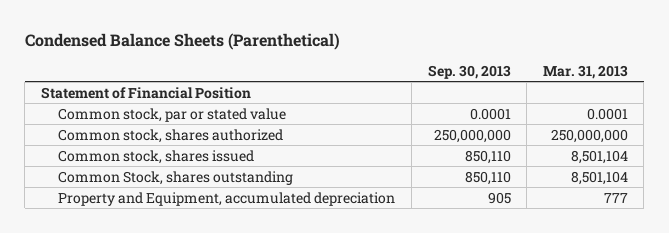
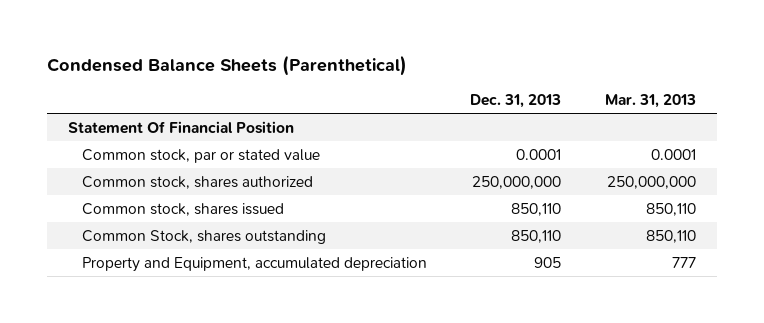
- | Sep. 30, 2013 | Mar. 31, 2013
+ | Dec. 31, 2013 | Mar. 31, 2013
- Statement of Financial Position
+ Statement Of Financial Position
- Common stock, shares issued | 850,110 | 8,501,104
- Common Stock, shares outstanding | 850,110 | 8,501,104
+ Common stock, shares issued | 850,110 | 850,110
+ Common Stock, shares outstanding | 850,110 | 850,110

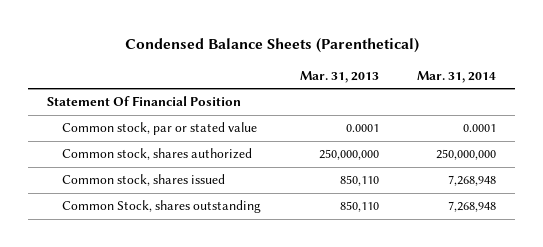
- | Dec. 31, 2013 | Mar. 31, 2013
+ | Mar. 31, 2013 | Mar. 31, 2014
- Property and Equipment, accumulated depreciation | 905 | 777

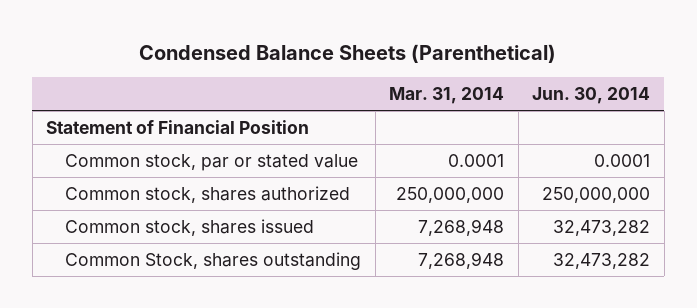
- | Mar. 31, 2013 | Mar. 31, 2014
+ | Mar. 31, 2014 | Jun. 30, 2014
- Statement Of Financial Position
+ Statement of Financial Position

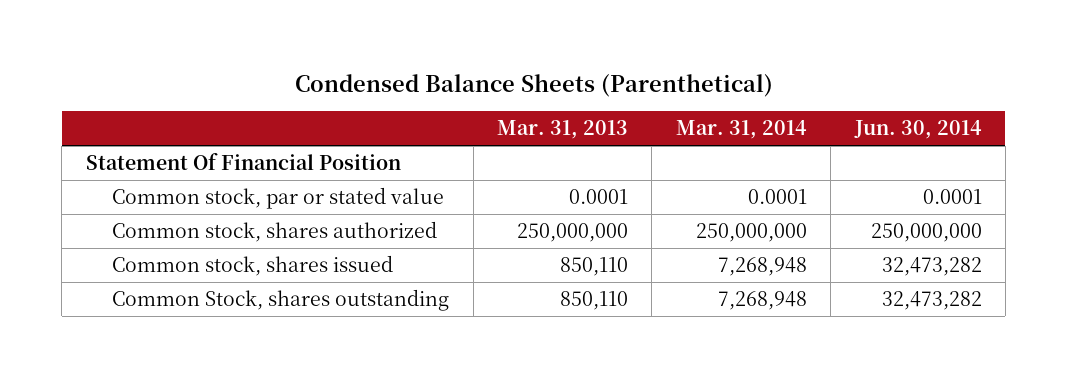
- | Mar. 31, 2014 | Jun. 30, 2014
+ | Mar. 31, 2013 | Mar. 31, 2014 | Jun. 30, 2014
- Statement of Financial Position
+ Statement Of Financial Position

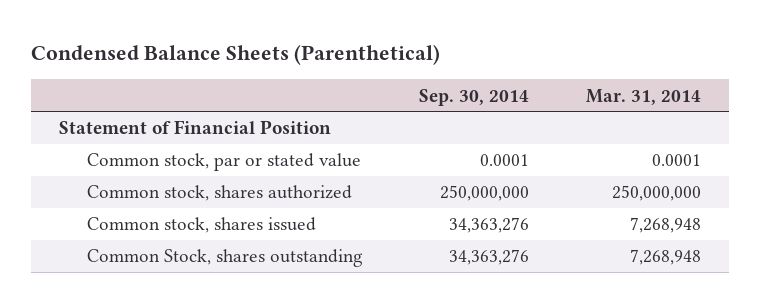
- | Mar. 31, 2013 | Mar. 31, 2014 | Jun. 30, 2014
+ | Sep. 30, 2014 | Mar. 31, 2014
- Statement Of Financial Position
+ Statement of Financial Position

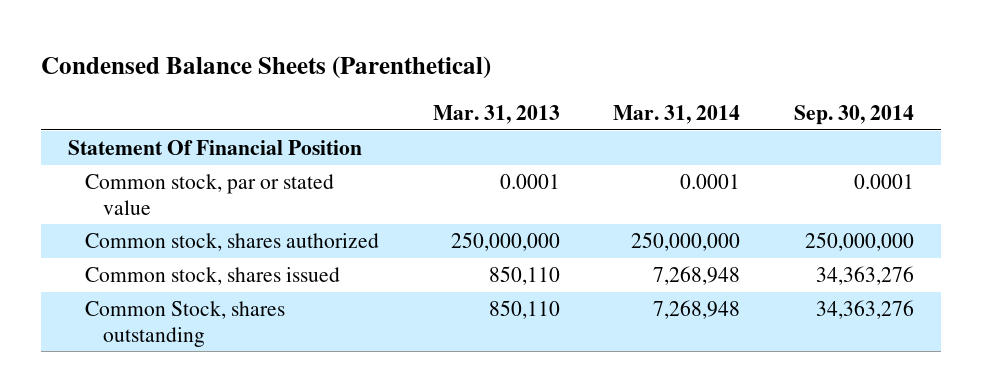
- | Sep. 30, 2014 | Mar. 31, 2014
+ | Mar. 31, 2013 | Mar. 31, 2014 | Sep. 30, 2014
- Statement of Financial Position
+ Statement Of Financial Position

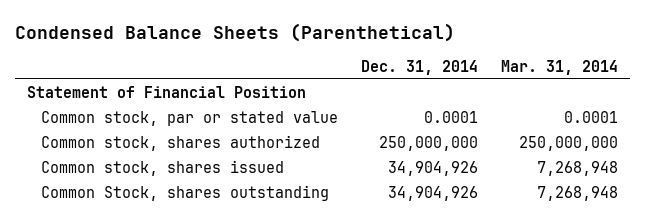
- | Mar. 31, 2013 | Mar. 31, 2014 | Sep. 30, 2014
+ | Dec. 31, 2014 | Mar. 31, 2014
- Statement Of Financial Position
+ Statement of Financial Position

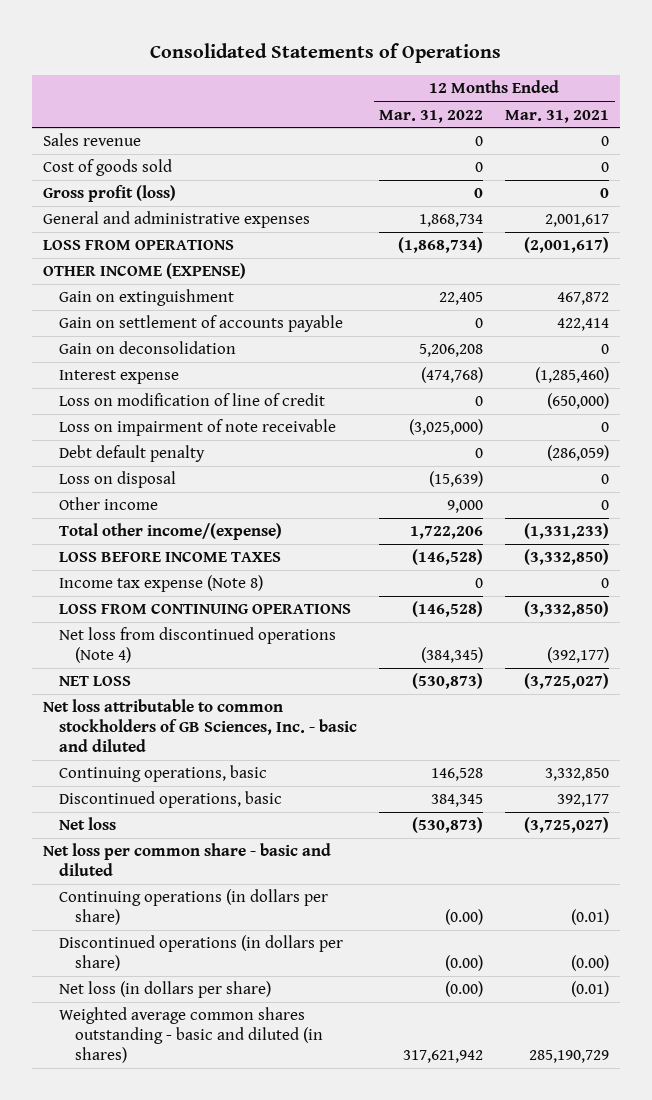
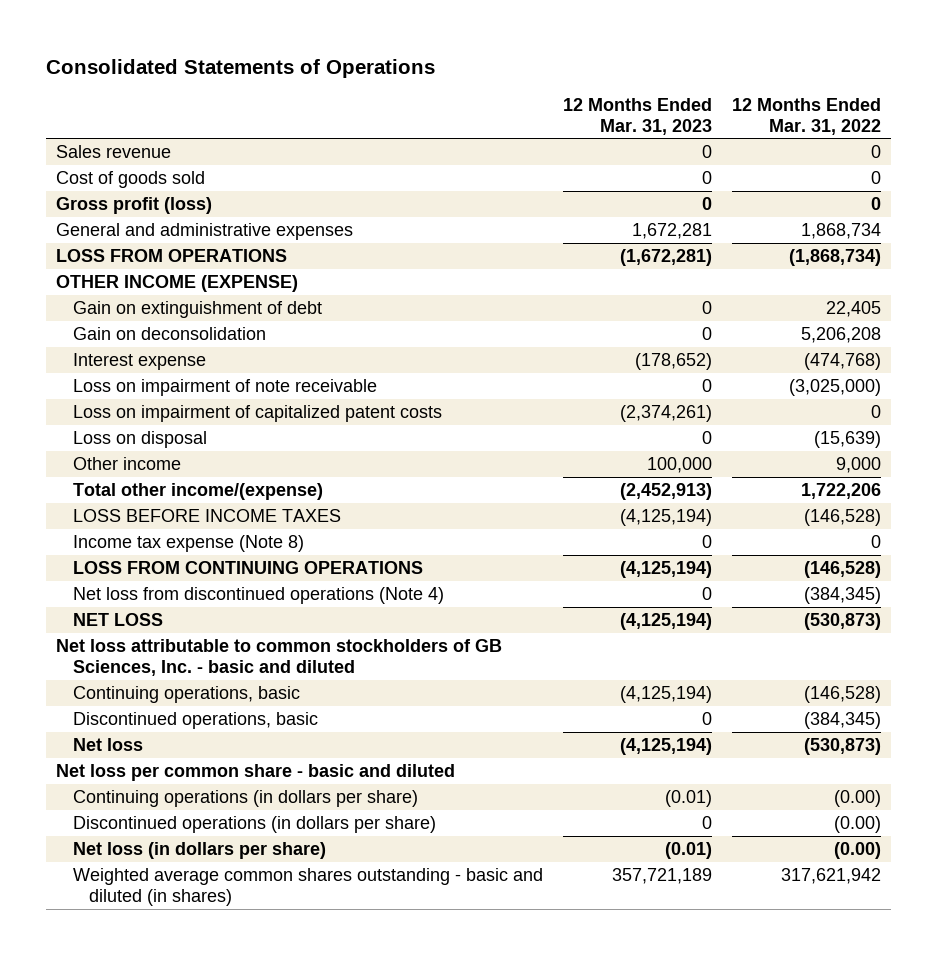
- | 12 Months Ended Mar. 31, 2022 | 12 Months Ended Mar. 31, 2021
+ | 12 Months Ended Mar. 31, 2023 | 12 Months Ended Mar. 31, 2022
- Gain on extinguishment | 22,405 | 467,872
- Gain on settlement of accounts payable | 0 | 422,414
+ Gain on extinguishment of debt | 0 | 22,405
- Loss on modification of line of credit | 0 | (650,000)
- Debt default penalty | 0 | (286,059)
+ Loss on impairment of capitalized patent costs | (2,374,261) | 0
- Continuing operations, basic | 146,528 | 3,332,850
- Discontinued operations, basic | 384,345 | 392,177
+ Continuing operations, basic | (4,125,194) | (146,528)
+ Discontinued operations, basic | 0 | (384,345)

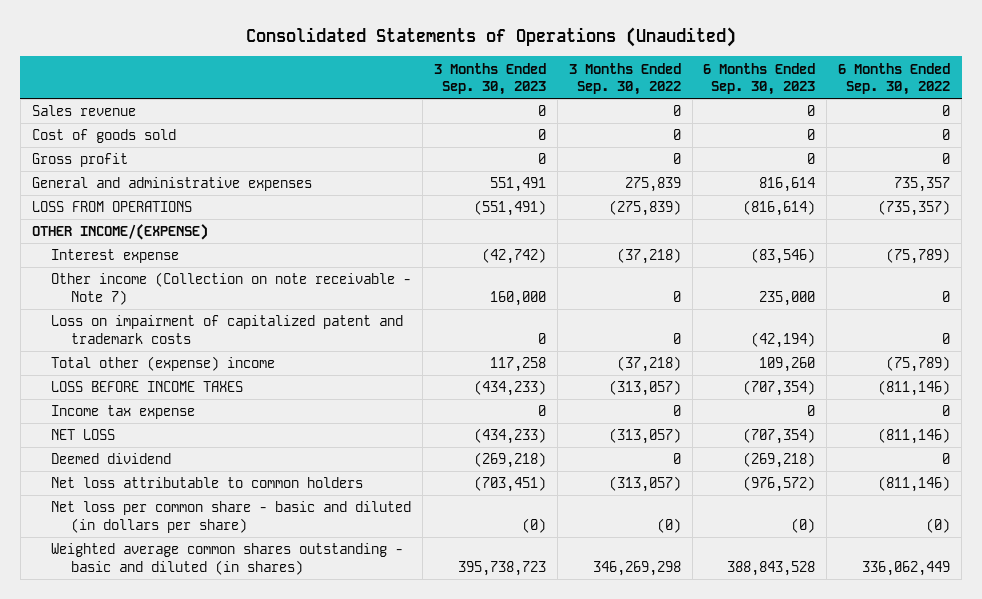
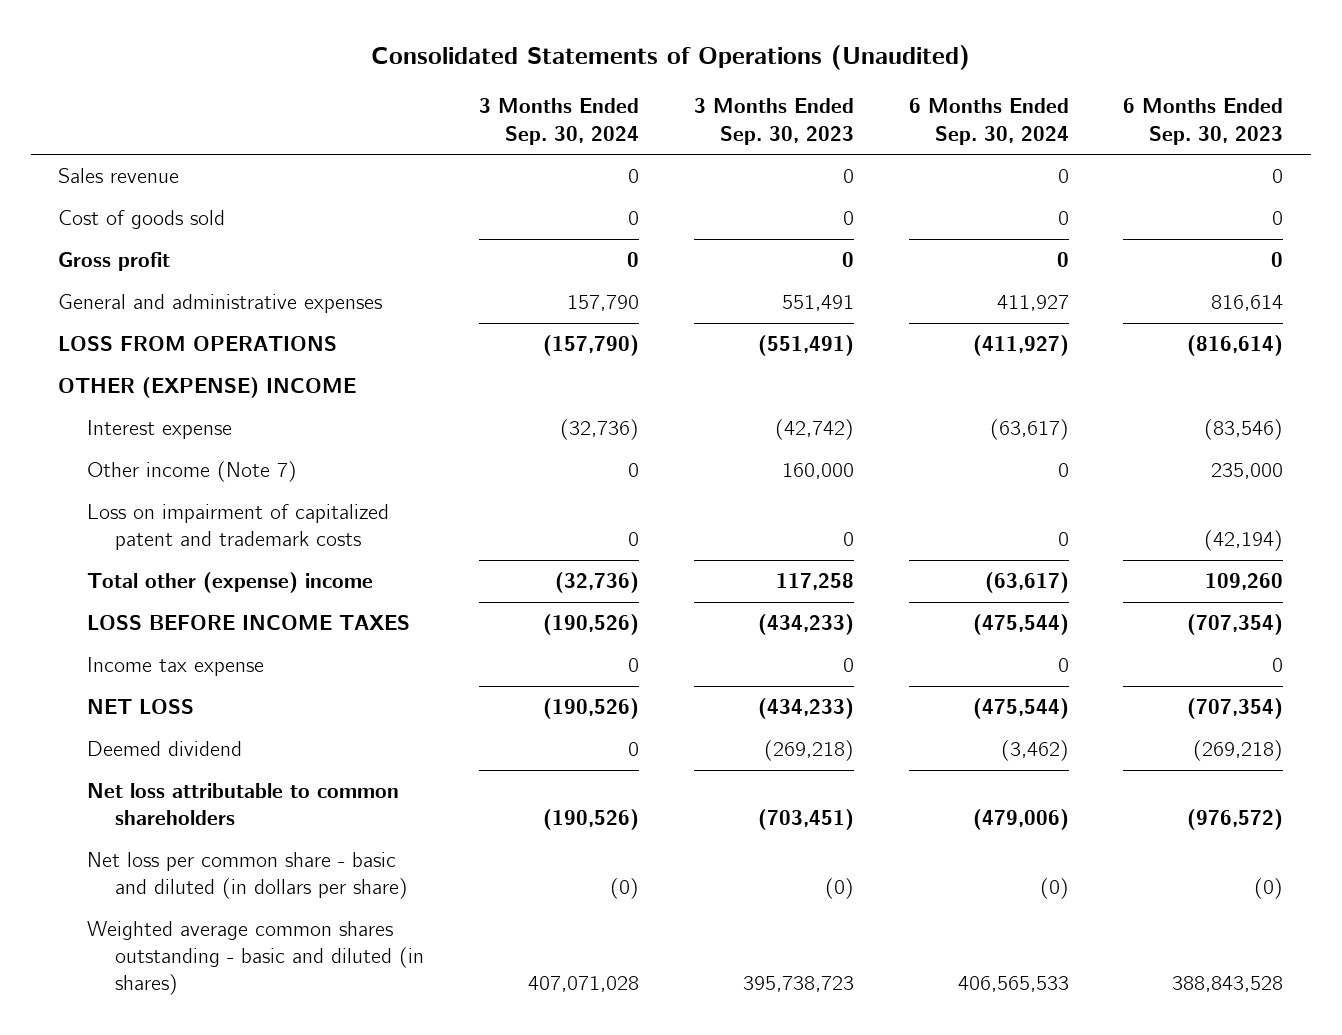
- | 3 Months Ended Sep. 30, 2023 | 3 Months Ended Sep. 30, 2022 | 6 Months Ended Sep. 30, 2023 | 6 Months Ended Sep. 30, 2022
+ | 3 Months Ended Sep. 30, 2024 | 3 Months Ended Sep. 30, 2023 | 6 Months Ended Sep. 30, 2024 | 6 Months Ended Sep. 30, 2023
- OTHER INCOME/(EXPENSE)
+ OTHER (EXPENSE) INCOME
- Other income (Collection on note receivable - Note 7) | 160,000 | 0 | 235,000 | 0
+ Other income (Note 7) | 0 | 160,000 | 0 | 235,000
- Net loss attributable to common holders | (703,451) | (313,057) | (976,572) | (811,146)
+ Net loss attributable to common shareholders | (190,526) | (703,451) | (479,006) | (976,572)

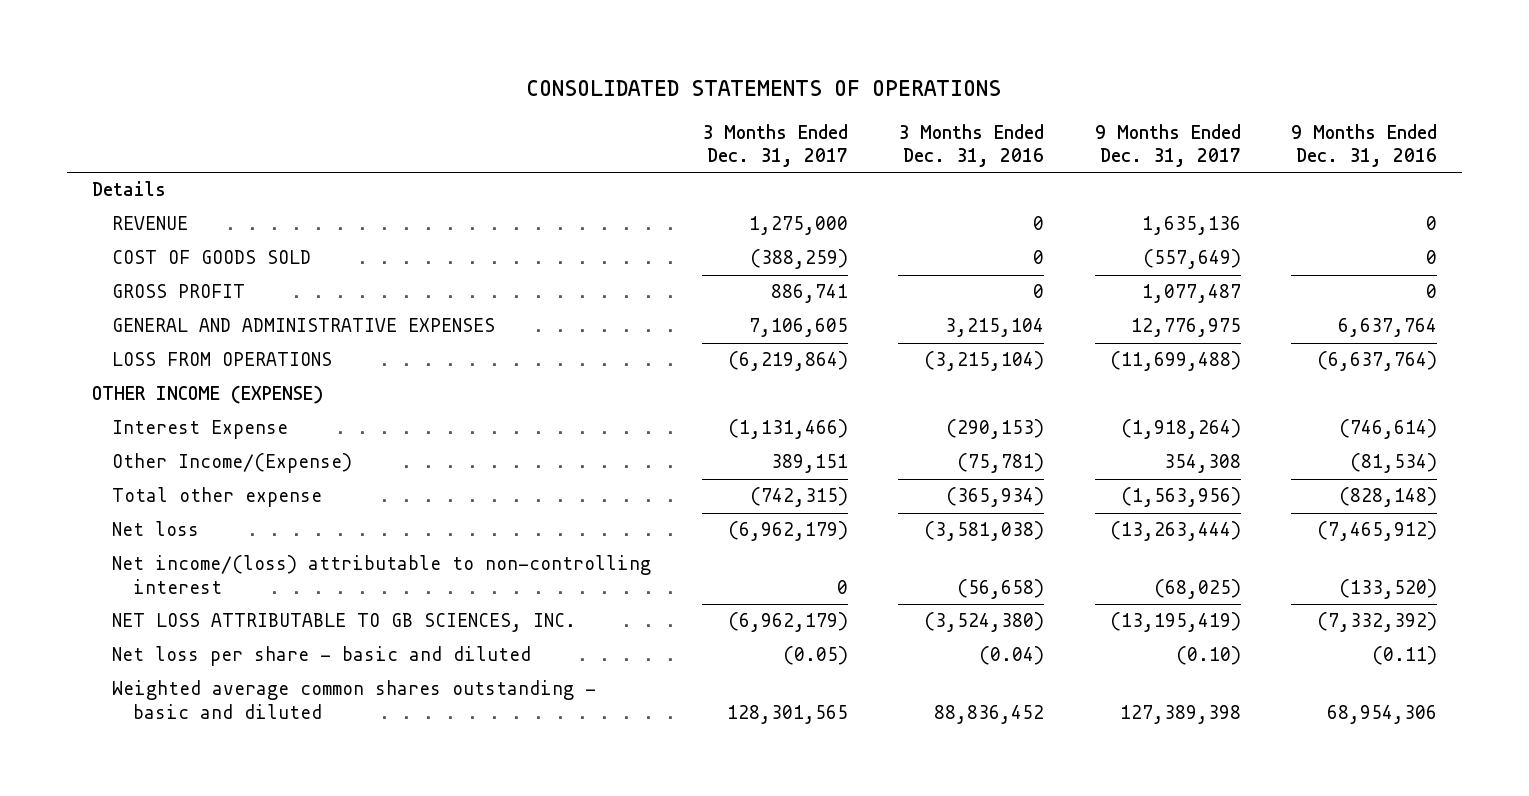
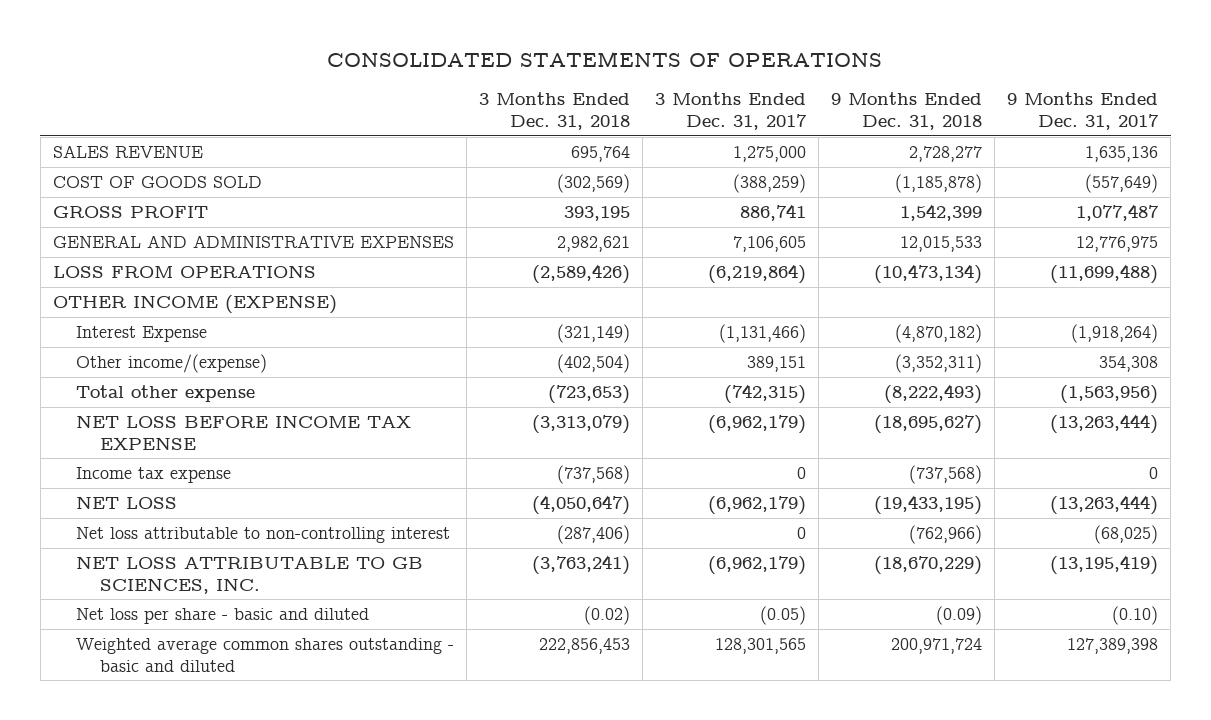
- | 3 Months Ended Dec. 31, 2017 | 3 Months Ended Dec. 31, 2016 | 9 Months Ended Dec. 31, 2017 | 9 Months Ended Dec. 31, 2016
+ | 3 Months Ended Dec. 31, 2018 | 3 Months Ended Dec. 31, 2017 | 9 Months Ended Dec. 31, 2018 | 9 Months Ended Dec. 31, 2017
- Details
- REVENUE | 1,275,000 | 0 | 1,635,136 | 0
+ SALES REVENUE | 695,764 | 1,275,000 | 2,728,277 | 1,635,136
- Other Income/(Expense) | 389,151 | (75,781) | 354,308 | (81,534)
+ Other income/(expense) | (402,504) | 389,151 | (3,352,311) | 354,308
- Net loss | (6,962,179) | (3,581,038) | (13,263,444) | (7,465,912)
- Net income/(loss) attributable to non-controlling interest | 0 | (56,658) | (68,025) | (133,520)
+ NET LOSS BEFORE INCOME TAX EXPENSE | (3,313,079) | (6,962,179) | (18,695,627) | (13,263,444)
+ Income tax expense | (737,568) | 0 | (737,568) | 0
+ NET LOSS | (4,050,647) | (6,962,179) | (19,433,195) | (13,263,444)
+ Net loss attributable to non-controlling interest | (287,406) | 0 | (762,966) | (68,025)

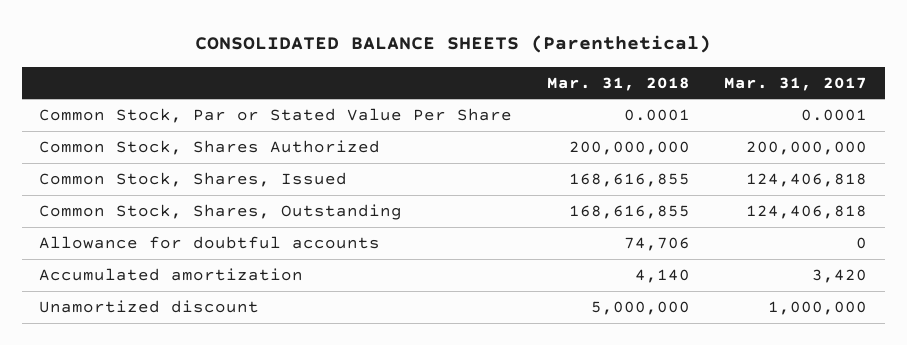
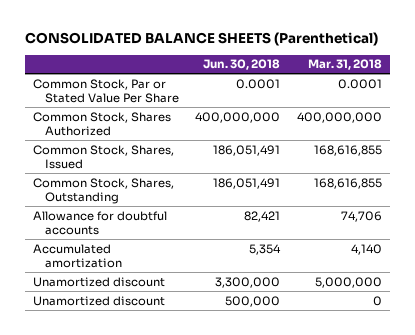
- | Mar. 31, 2018 | Mar. 31, 2017
+ | Jun. 30, 2018 | Mar. 31, 2018
- Common Stock, Shares Authorized | 200,000,000 | 200,000,000
+ Common Stock, Shares Authorized | 400,000,000 | 400,000,000
+ Unamortized discount | 500,000 | 0

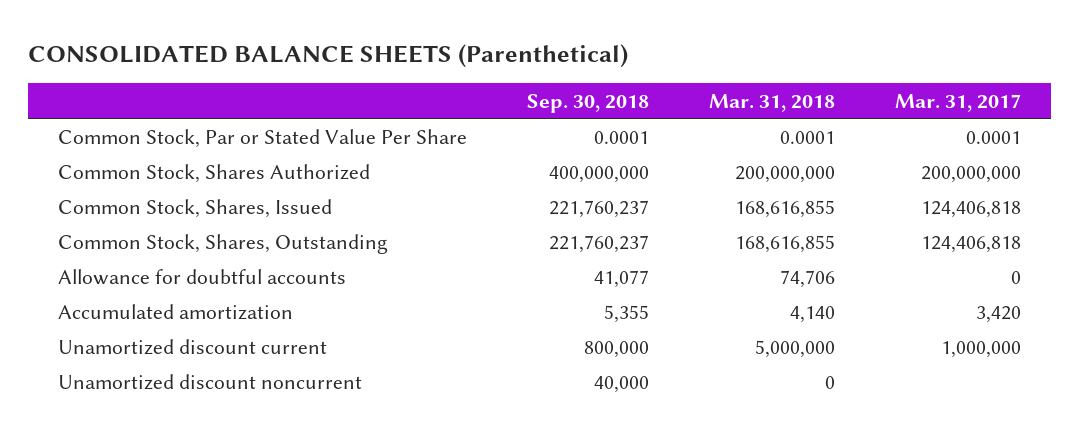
- | Jun. 30, 2018 | Mar. 31, 2018
+ | Sep. 30, 2018 | Mar. 31, 2018 | Mar. 31, 2017
- Common Stock, Shares Authorized | 400,000,000 | 400,000,000
+ Common Stock, Shares Authorized | 400,000,000 | 200,000,000 | 200,000,000
- Unamortized discount | 3,300,000 | 5,000,000
- Unamortized discount | 500,000 | 0
+ Unamortized discount current | 800,000 | 5,000,000 | 1,000,000
+ Unamortized discount noncurrent | 40,000 | 0 |

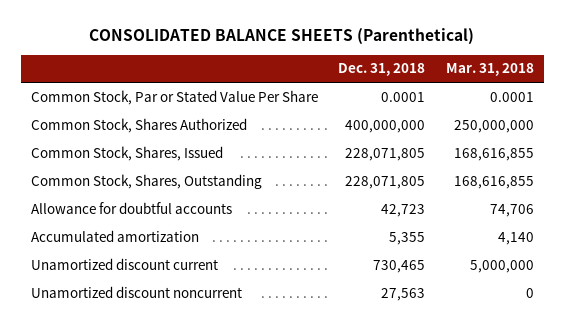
- | Sep. 30, 2018 | Mar. 31, 2018 | Mar. 31, 2017
+ | Dec. 31, 2018 | Mar. 31, 2018
- Common Stock, Shares Authorized | 400,000,000 | 200,000,000 | 200,000,000
+ Common Stock, Shares Authorized | 400,000,000 | 250,000,000

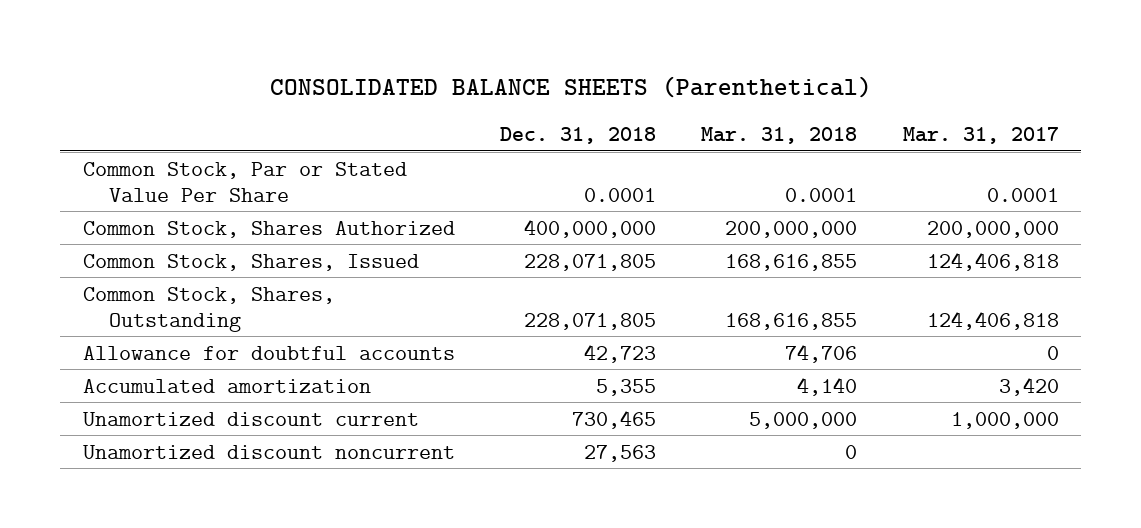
- | Dec. 31, 2018 | Mar. 31, 2018
+ | Dec. 31, 2018 | Mar. 31, 2018 | Mar. 31, 2017
- Common Stock, Shares Authorized | 400,000,000 | 250,000,000
+ Common Stock, Shares Authorized | 400,000,000 | 200,000,000 | 200,000,000

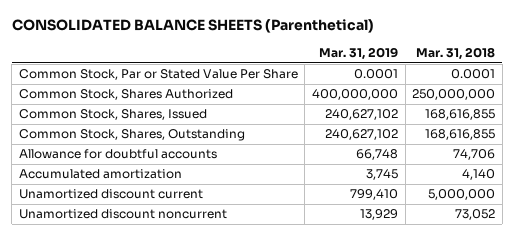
- | Dec. 31, 2018 | Mar. 31, 2018 | Mar. 31, 2017
+ | Mar. 31, 2019 | Mar. 31, 2018
- Common Stock, Shares Authorized | 400,000,000 | 200,000,000 | 200,000,000
+ Common Stock, Shares Authorized | 400,000,000 | 250,000,000
- Unamortized discount noncurrent | 27,563 | 0 |
+ Unamortized discount noncurrent | 13,929 | 73,052

